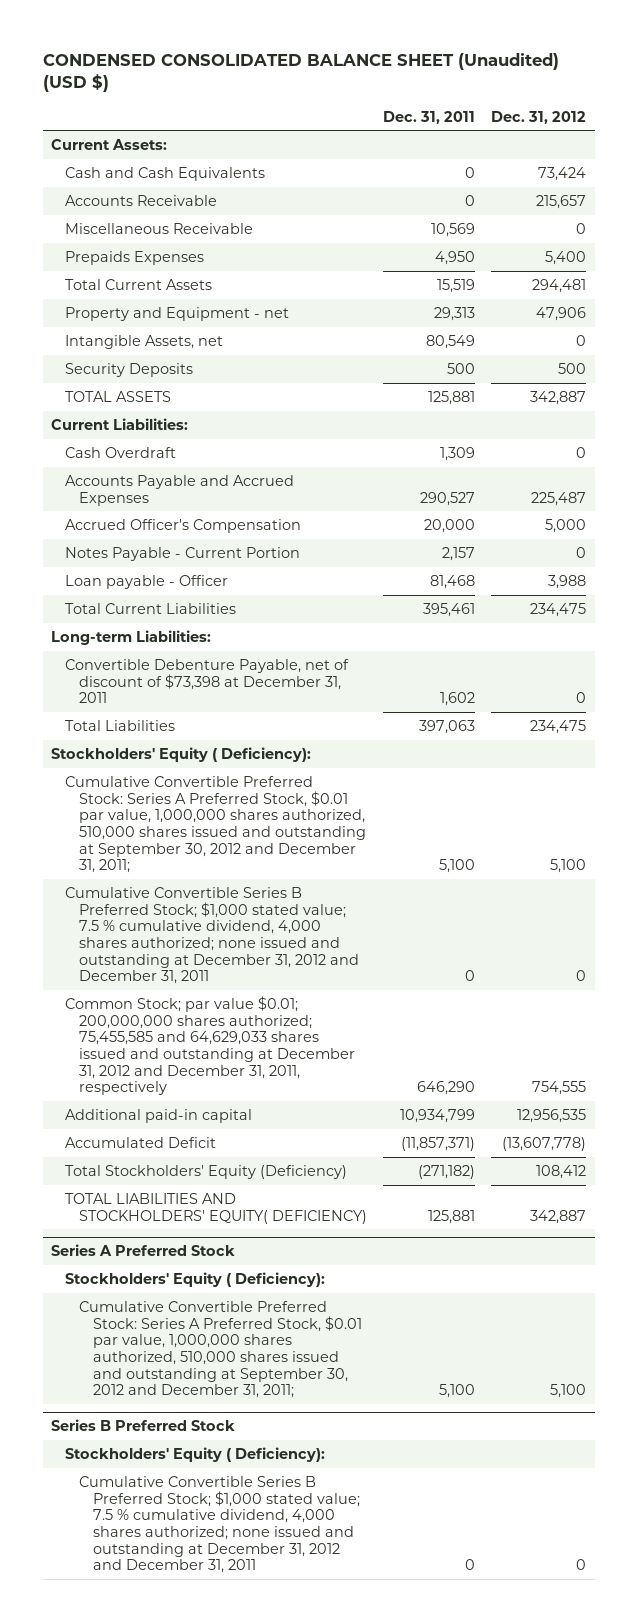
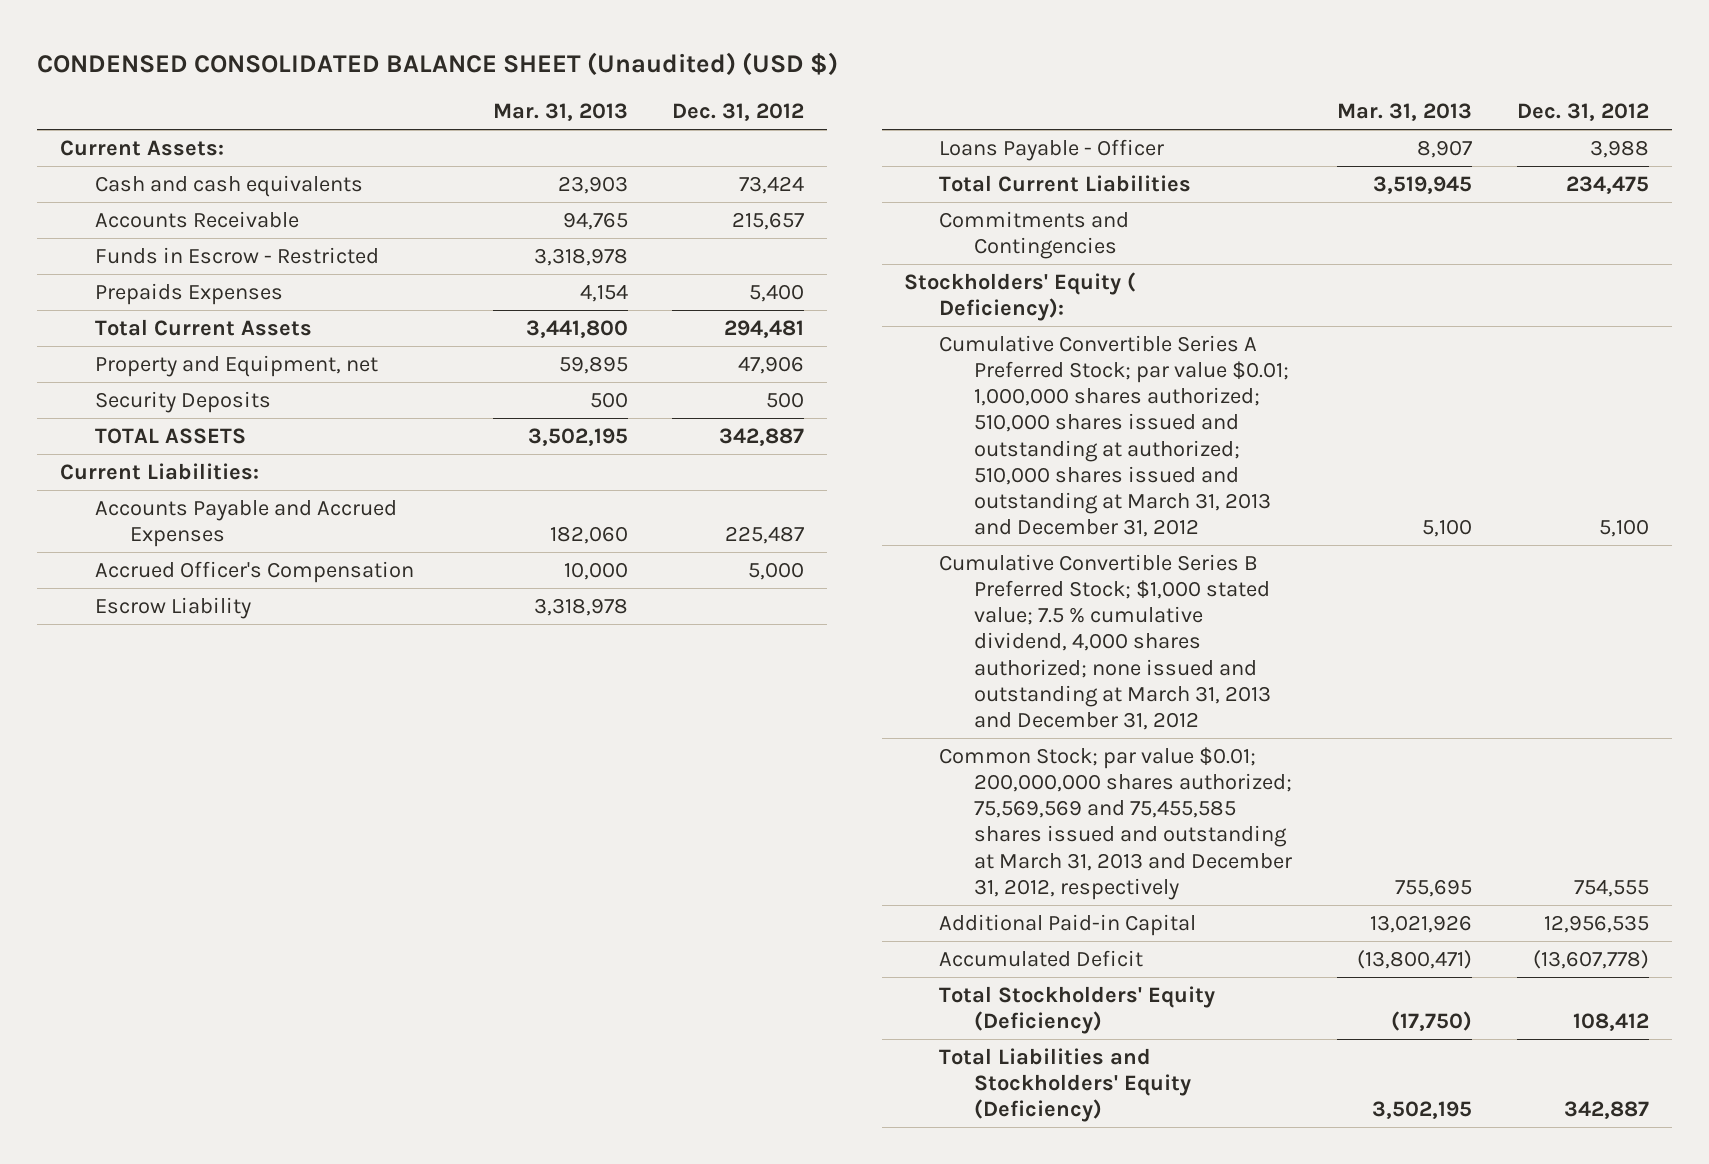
- | Dec. 31, 2011 | Dec. 31, 2012
+ | Mar. 31, 2013 | Dec. 31, 2012
- Cash and Cash Equivalents | 0 | 73,424
+ Cash and cash equivalents | 23,903 | 73,424
- Miscellaneous Receivable | 10,569 | 0
+ Funds in Escrow - Restricted | 3,318,978 |
- Property and Equipment - net | 29,313 | 47,906
- Intangible Assets, net | 80,549 | 0
+ Property and Equipment, net | 59,895 | 47,906
- Cash Overdraft | 1,309 | 0
- Notes Payable - Current Portion | 2,157 | 0
- Loan payable - Officer | 81,468 | 3,988
+ Escrow Liability | 3,318,978 |
+ Loans Payable - Officer | 8,907 | 3,988
- Long-term Liabilities:
- Convertible Debenture Payable, net of discount of $73,398 at December 31, 2011 | 1,602 | 0
- Total Liabilities | 397,063 | 234,475
+ Commitments and Contingencies
- Cumulative Convertible Preferred Stock: Series A Preferred Stock, $0.01 par value, 1,000,000 shares authorized, 510,000 shares issued and outstanding at September 30, 2012 and December 31, 2011; | 5,100 | 5,100
- Cumulative Convertible Series B Preferred Stock; $1,000 stated value; 7.5 % cumulative dividend, 4,000 shares authorized; none issued and outstanding at December 31, 2012 and December 31, 2011 | 0 | 0
- Common Stock; par value $0.01; 200,000,000 shares authorized; 75,455,585 and 64,629,033 shares issued and outstanding at December 31, 2012 and December 31, 2011, respectively | 646,290 | 754,555
- Additional paid-in capital | 10,934,799 | 12,956,535
+ Cumulative Convertible Series A Preferred Stock; par value $0.01; 1,000,000 shares authorized; 510,000 shares issued and outstanding at authorized; 510,000 shares issued and outstanding at March 31, 2013 and December 31, 2012 | 5,100 | 5,100
+ Cumulative Convertible Series B Preferred Stock; $1,000 stated value; 7.5 % cumulative dividend, 4,000 shares authorized; none issued and outstanding at March 31, 2013 and December 31, 2012
+ Common Stock; par value $0.01; 200,000,000 shares authorized; 75,569,569 and 75,455,585 shares issued and outstanding at March 31, 2013 and December 31, 2012, respectively | 755,695 | 754,555
+ Additional Paid-in Capital | 13,021,926 | 12,956,535
- TOTAL LIABILITIES AND STOCKHOLDERS' EQUITY( DEFICIENCY) | 125,881 | 342,887
- Series A Preferred Stock
- Stockholders' Equity ( Deficiency):
- Cumulative Convertible Preferred Stock: Series A Preferred Stock, $0.01 par value, 1,000,000 shares authorized, 510,000 shares issued and outstanding at September 30, 2012 and December 31, 2011; | 5,100 | 5,100
- Series B Preferred Stock
- Stockholders' Equity ( Deficiency):
- Cumulative Convertible Series B Preferred Stock; $1,000 stated value; 7.5 % cumulative dividend, 4,000 shares authorized; none issued and outstanding at December 31, 2012 and December 31, 2011 | 0 | 0
+ Total Liabilities and Stockholders' Equity (Deficiency) | 3,502,195 | 342,887

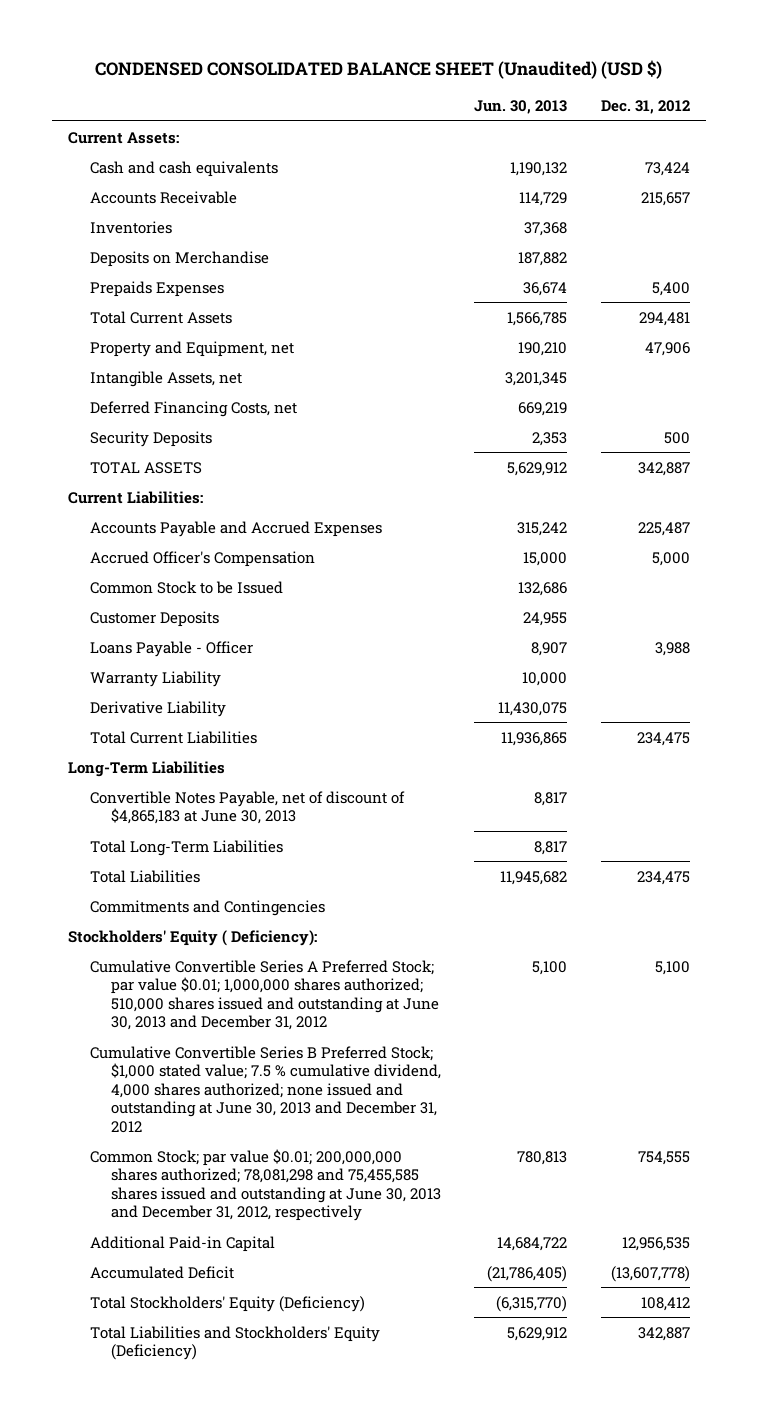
- | Mar. 31, 2013 | Dec. 31, 2012
+ | Jun. 30, 2013 | Dec. 31, 2012
- Funds in Escrow - Restricted | 3,318,978 |
+ Inventories | 37,368 |
+ Deposits on Merchandise | 187,882 |
+ Intangible Assets, net | 3,201,345 |
+ Deferred Financing Costs, net | 669,219 |
- Escrow Liability | 3,318,978 |
+ Common Stock to be Issued | 132,686 |
+ Customer Deposits | 24,955 |
+ Warranty Liability | 10,000 |
+ Derivative Liability | 11,430,075 |
+ Long-Term Liabilities
+ Convertible Notes Payable, net of discount of $4,865,183 at June 30, 2013 | 8,817 |
+ Total Long-Term Liabilities | 8,817 |
+ Total Liabilities | 11,945,682 | 234,475
- Cumulative Convertible Series A Preferred Stock; par value $0.01; 1,000,000 shares authorized; 510,000 shares issued and outstanding at authorized; 510,000 shares issued and outstanding at March 31, 2013 and December 31, 2012 | 5,100 | 5,100
- Cumulative Convertible Series B Preferred Stock; $1,000 stated value; 7.5 % cumulative dividend, 4,000 shares authorized; none issued and outstanding at March 31, 2013 and December 31, 2012
- Common Stock; par value $0.01; 200,000,000 shares authorized; 75,569,569 and 75,455,585 shares issued and outstanding at March 31, 2013 and December 31, 2012, respectively | 755,695 | 754,555
+ Cumulative Convertible Series A Preferred Stock; par value $0.01; 1,000,000 shares authorized; 510,000 shares issued and outstanding at June 30, 2013 and December 31, 2012 | 5,100 | 5,100
+ Cumulative Convertible Series B Preferred Stock; $1,000 stated value; 7.5 % cumulative dividend, 4,000 shares authorized; none issued and outstanding at June 30, 2013 and December 31, 2012
+ Common Stock; par value $0.01; 200,000,000 shares authorized; 78,081,298 and 75,455,585 shares issued and outstanding at June 30, 2013 and December 31, 2012, respectively | 780,813 | 754,555

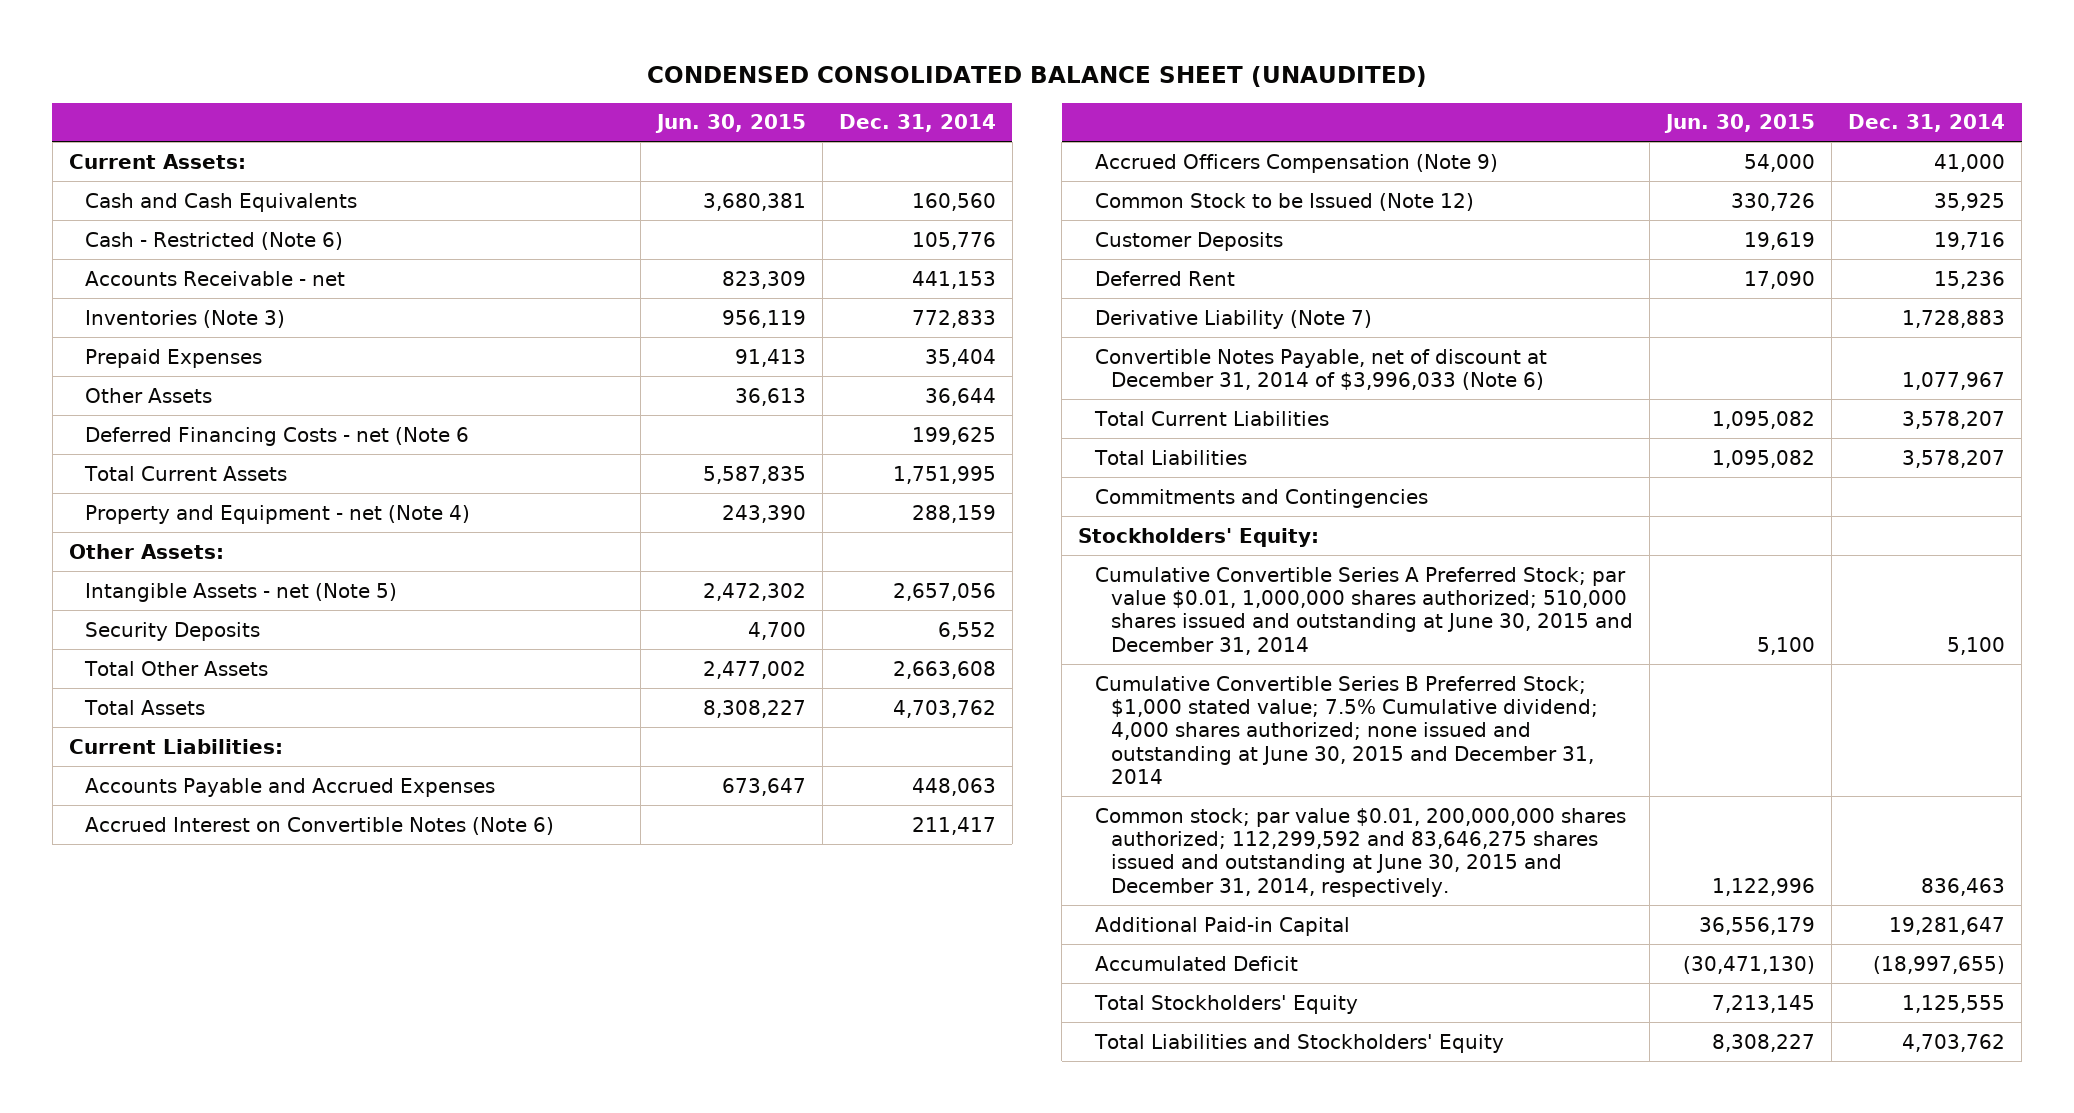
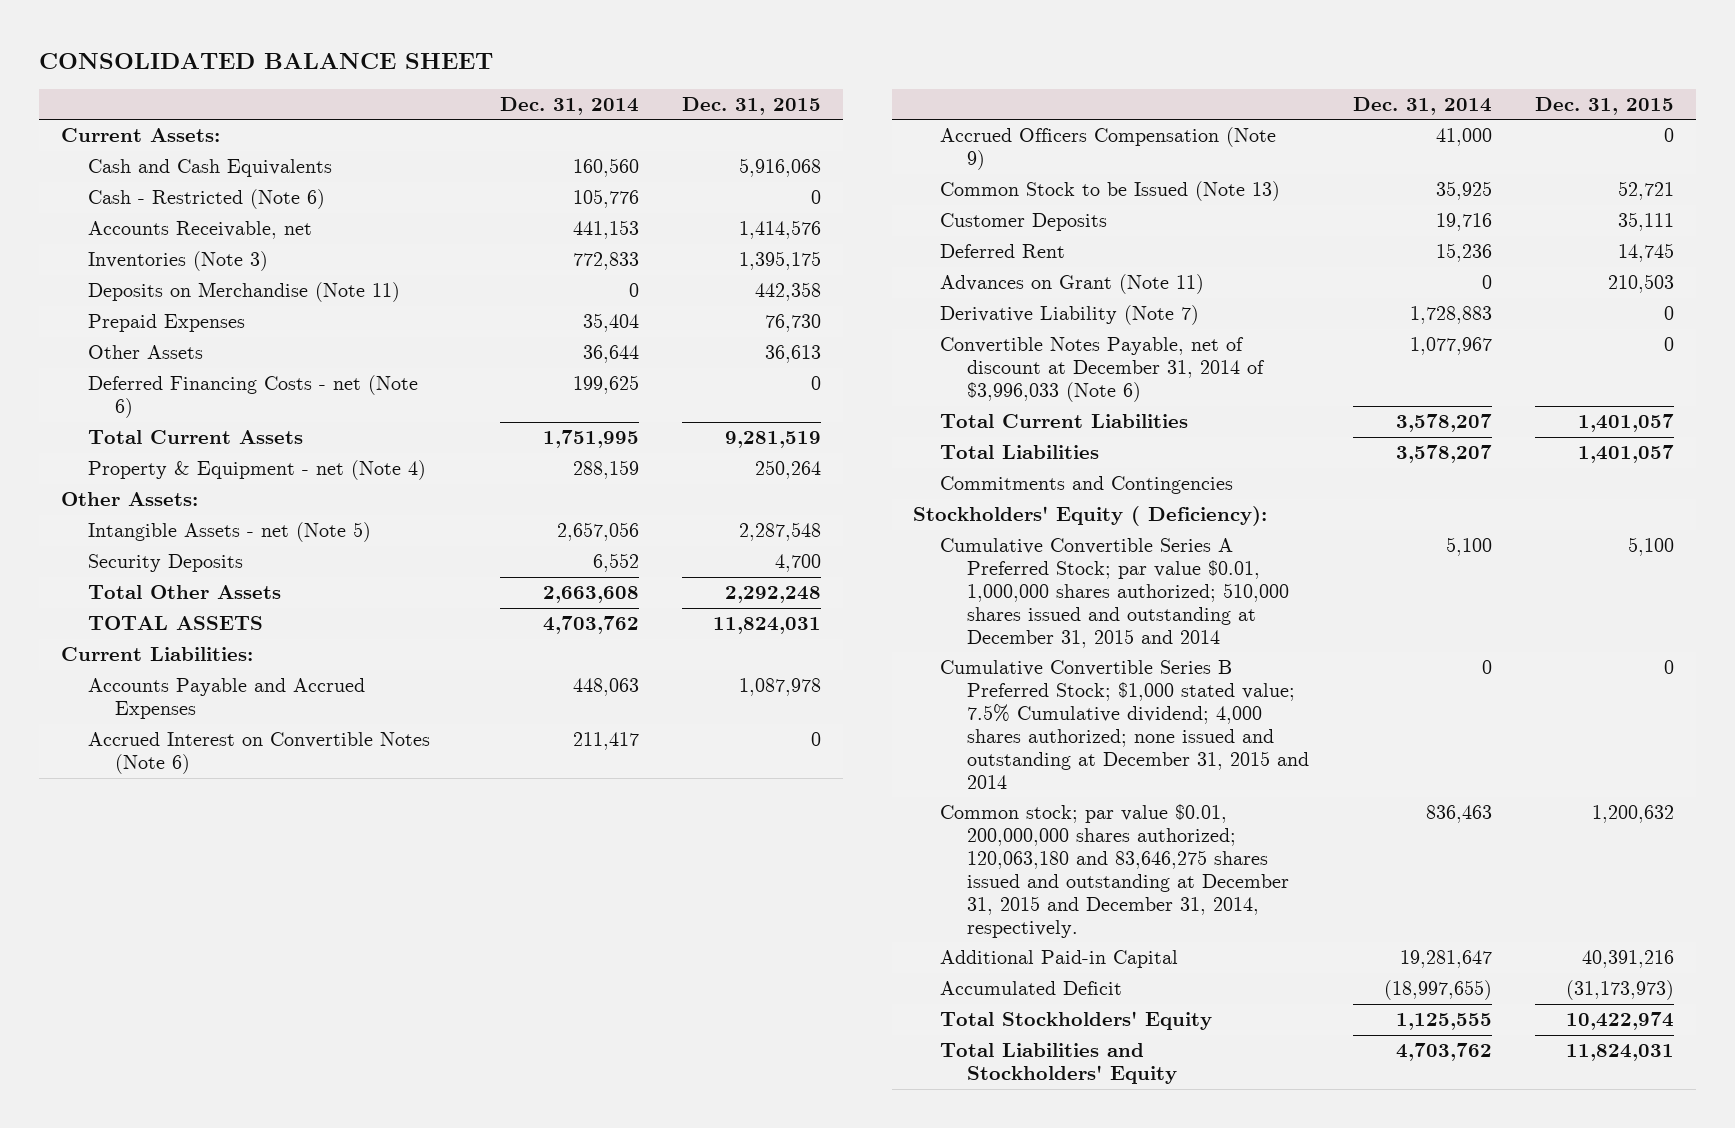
- CONDENSED CONSOLIDATED BALANCE SHEET (UNAUDITED)
+ CONSOLIDATED BALANCE SHEET
- | Jun. 30, 2015 | Dec. 31, 2014
+ | Dec. 31, 2014 | Dec. 31, 2015
- Accounts Receivable - net | 823,309 | 441,153
+ Accounts Receivable, net | 441,153 | 1,414,576
+ Deposits on Merchandise (Note 11) | 0 | 442,358
- Deferred Financing Costs - net (Note 6 | | 199,625
+ Deferred Financing Costs - net (Note 6) | 199,625 | 0
- Property and Equipment - net (Note 4) | 243,390 | 288,159
+ Property & Equipment - net (Note 4) | 288,159 | 250,264
- Total Assets | 8,308,227 | 4,703,762
+ TOTAL ASSETS | 4,703,762 | 11,824,031
- Common Stock to be Issued (Note 12) | 330,726 | 35,925
+ Common Stock to be Issued (Note 13) | 35,925 | 52,721
+ Advances on Grant (Note 11) | 0 | 210,503
- Stockholders' Equity:
- Cumulative Convertible Series A Preferred Stock; par value $0.01, 1,000,000 shares authorized; 510,000 shares issued and outstanding at June 30, 2015 and December 31, 2014 | 5,100 | 5,100
- Cumulative Convertible Series B Preferred Stock; $1,000 stated value; 7.5% Cumulative dividend; 4,000 shares authorized; none issued and outstanding at June 30, 2015 and December 31, 2014
- Common stock; par value $0.01, 200,000,000 shares authorized; 112,299,592 and 83,646,275 shares issued and outstanding at June 30, 2015 and December 31, 2014, respectively. | 1,122,996 | 836,463
+ Stockholders' Equity ( Deficiency):
+ Cumulative Convertible Series A Preferred Stock; par value $0.01, 1,000,000 shares authorized; 510,000 shares issued and outstanding at December 31, 2015 and 2014 | 5,100 | 5,100
+ Cumulative Convertible Series B Preferred Stock; $1,000 stated value; 7.5% Cumulative dividend; 4,000 shares authorized; none issued and outstanding at December 31, 2015 and 2014 | 0 | 0
+ Common stock; par value $0.01, 200,000,000 shares authorized; 120,063,180 and 83,646,275 shares issued and outstanding at December 31, 2015 and December 31, 2014, respectively. | 836,463 | 1,200,632

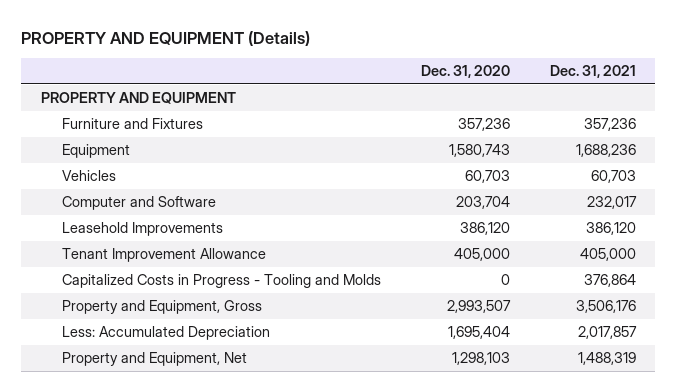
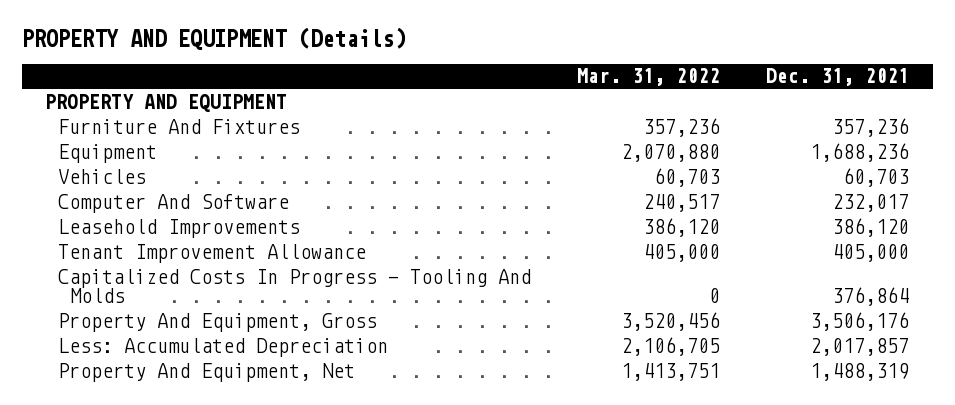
- | Dec. 31, 2020 | Dec. 31, 2021
+ | Mar. 31, 2022 | Dec. 31, 2021
- Furniture and Fixtures | 357,236 | 357,236
+ Furniture And Fixtures | 357,236 | 357,236
- Computer and Software | 203,704 | 232,017
+ Computer And Software | 240,517 | 232,017
- Capitalized Costs in Progress - Tooling and Molds | 0 | 376,864
- Property and Equipment, Gross | 2,993,507 | 3,506,176
+ Capitalized Costs In Progress - Tooling And Molds | 0 | 376,864
+ Property And Equipment, Gross | 3,520,456 | 3,506,176
- Property and Equipment, Net | 1,298,103 | 1,488,319
+ Property And Equipment, Net | 1,413,751 | 1,488,319

